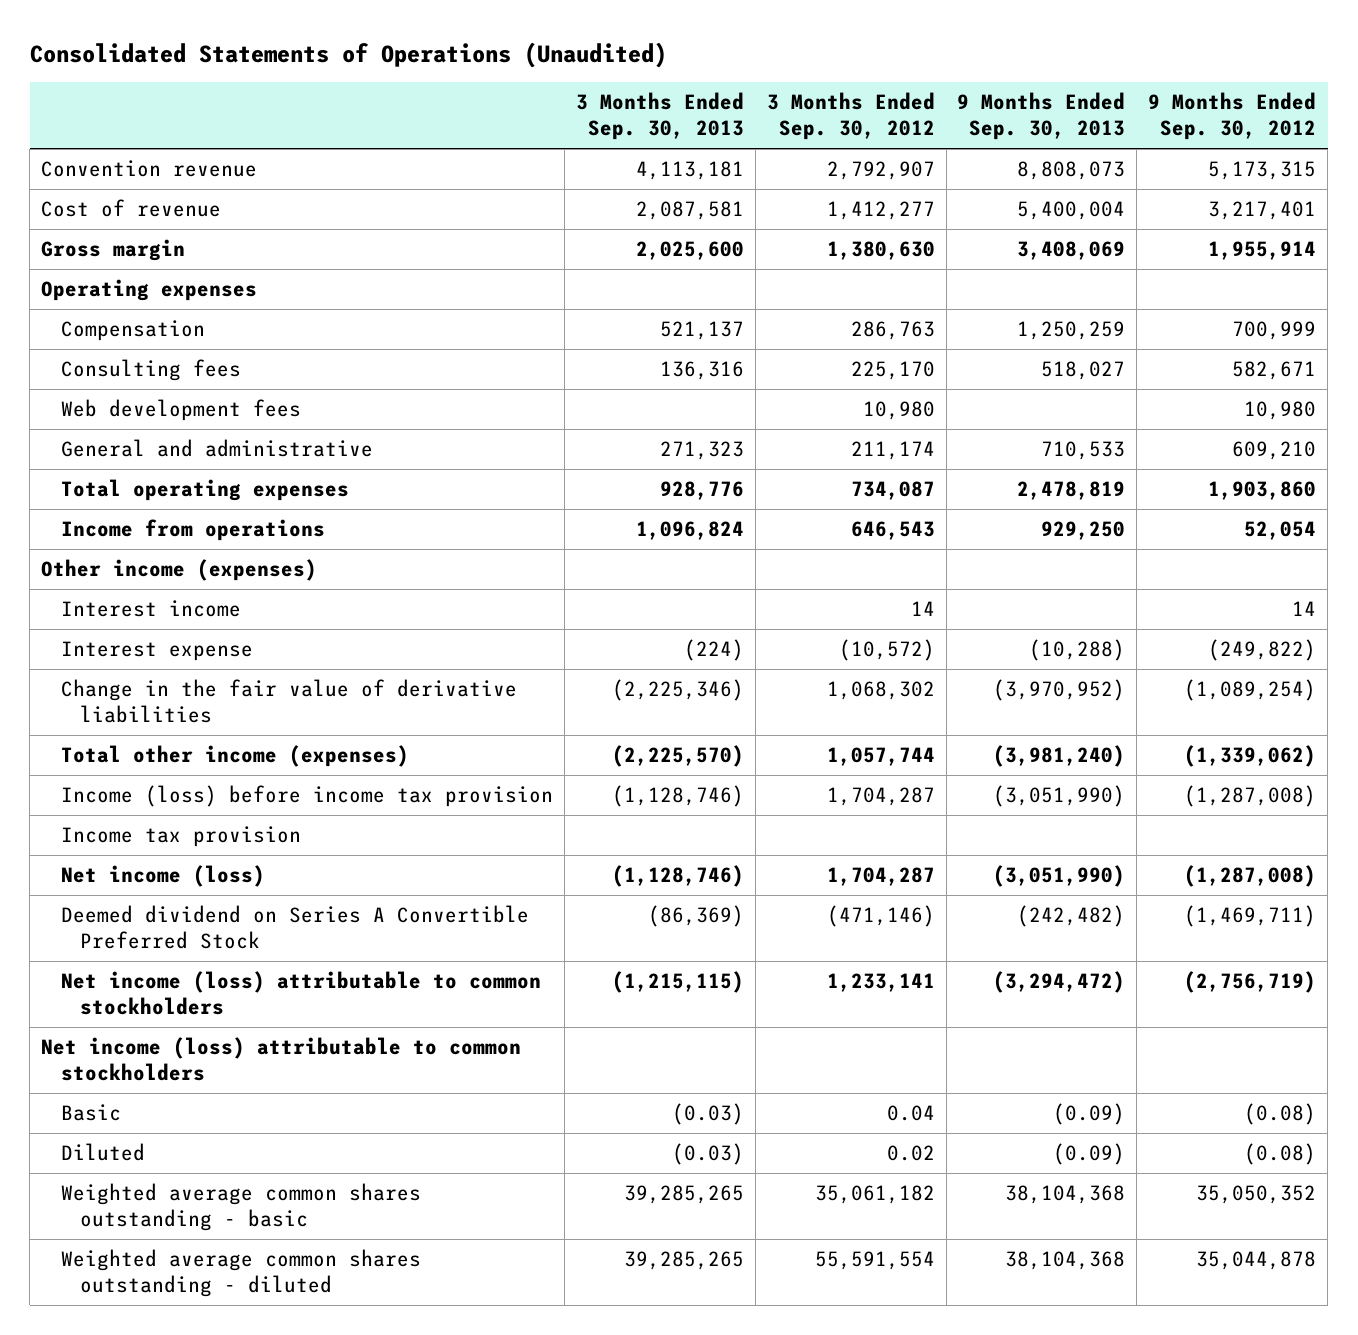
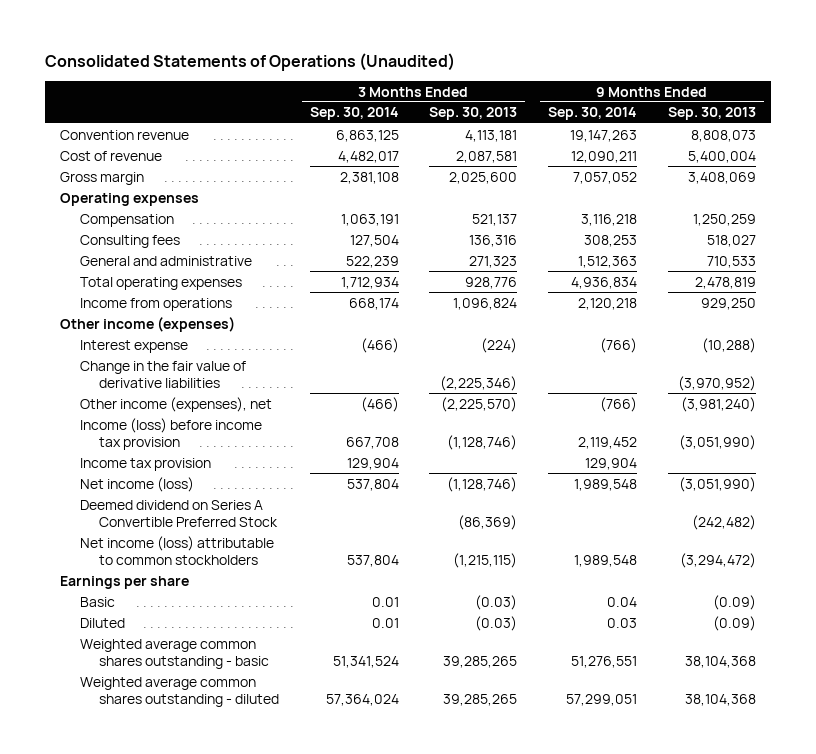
- | 3 Months Ended Sep. 30, 2013 | 3 Months Ended Sep. 30, 2012 | 9 Months Ended Sep. 30, 2013 | 9 Months Ended Sep. 30, 2012
+ | 3 Months Ended Sep. 30, 2014 | 3 Months Ended Sep. 30, 2013 | 9 Months Ended Sep. 30, 2014 | 9 Months Ended Sep. 30, 2013
- Web development fees | | 10,980 | | 10,980
- Interest income | | 14 | | 14
- Total other income (expenses) | (2,225,570) | 1,057,744 | (3,981,240) | (1,339,062)
+ Other income (expenses), net | (466) | (2,225,570) | (766) | (3,981,240)
- Net income (loss) attributable to common stockholders
+ Earnings per share

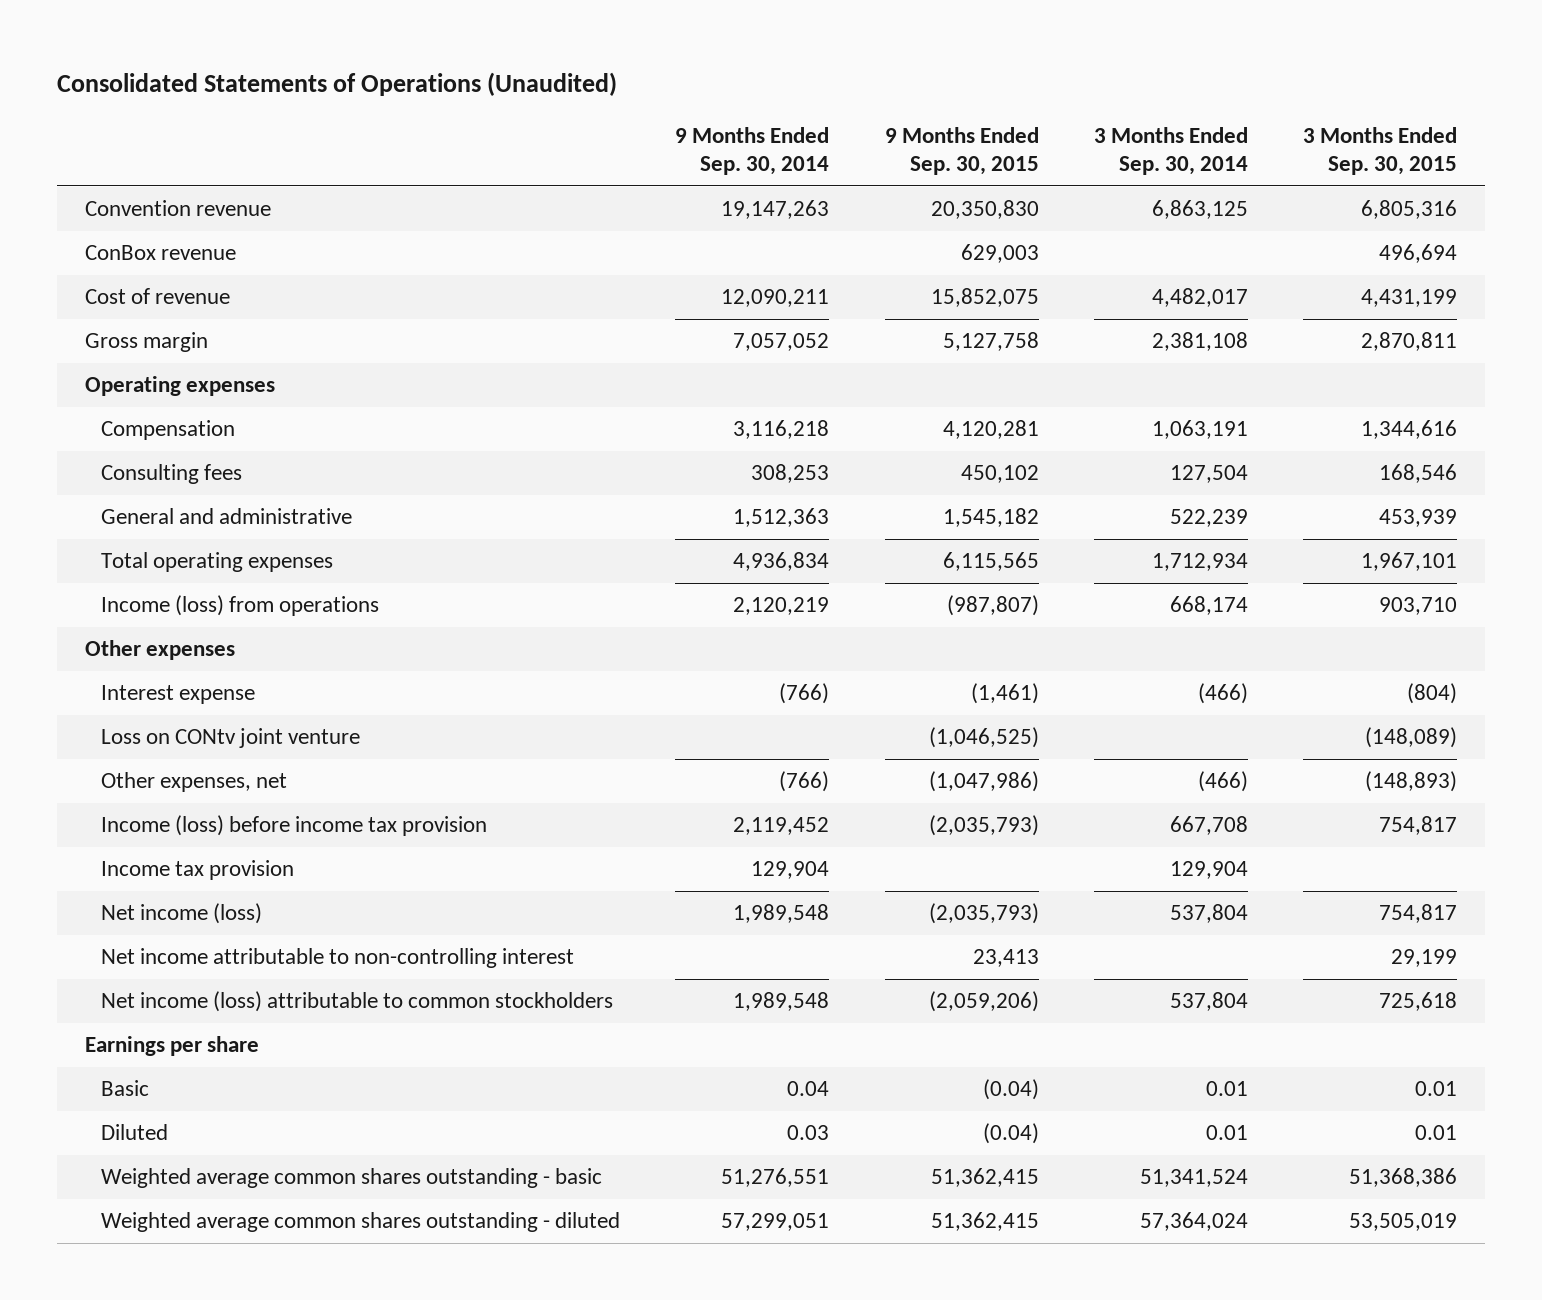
- | 3 Months Ended Sep. 30, 2014 | 3 Months Ended Sep. 30, 2013 | 9 Months Ended Sep. 30, 2014 | 9 Months Ended Sep. 30, 2013
+ | 9 Months Ended Sep. 30, 2014 | 9 Months Ended Sep. 30, 2015 | 3 Months Ended Sep. 30, 2014 | 3 Months Ended Sep. 30, 2015
+ ConBox revenue | | 629,003 | | 496,694
- Income from operations | 668,174 | 1,096,824 | 2,120,218 | 929,250
- Other income (expenses)
+ Income (loss) from operations | 2,120,219 | (987,807) | 668,174 | 903,710
+ Other expenses
- Change in the fair value of derivative liabilities | | (2,225,346) | | (3,970,952)
- Other income (expenses), net | (466) | (2,225,570) | (766) | (3,981,240)
+ Loss on CONtv joint venture | | (1,046,525) | | (148,089)
+ Other expenses, net | (766) | (1,047,986) | (466) | (148,893)
- Deemed dividend on Series A Convertible Preferred Stock | | (86,369) | | (242,482)
+ Net income attributable to non-controlling interest | | 23,413 | | 29,199

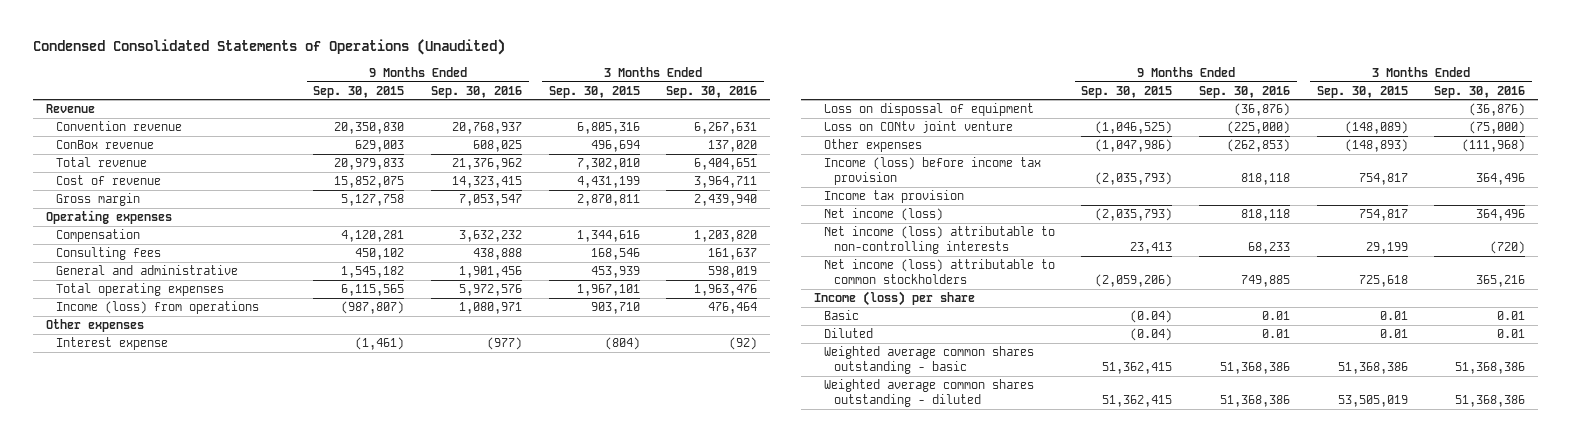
- Consolidated Statements of Operations (Unaudited)
+ Condensed Consolidated Statements of Operations (Unaudited)
- | 9 Months Ended Sep. 30, 2014 | 9 Months Ended Sep. 30, 2015 | 3 Months Ended Sep. 30, 2014 | 3 Months Ended Sep. 30, 2015
+ | 9 Months Ended Sep. 30, 2015 | 9 Months Ended Sep. 30, 2016 | 3 Months Ended Sep. 30, 2015 | 3 Months Ended Sep. 30, 2016
+ Revenue
+ Total revenue | 20,979,833 | 21,376,962 | 7,302,010 | 6,404,651
+ Loss on dispossal of equipment | | (36,876) | | (36,876)
- Other expenses, net | (766) | (1,047,986) | (466) | (148,893)
+ Other expenses | (1,047,986) | (262,853) | (148,893) | (111,968)
- Net income attributable to non-controlling interest | | 23,413 | | 29,199
+ Net income (loss) attributable to non-controlling interests | 23,413 | 68,233 | 29,199 | (720)
- Earnings per share
+ Income (loss) per share

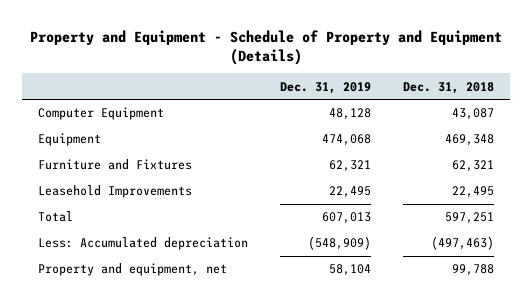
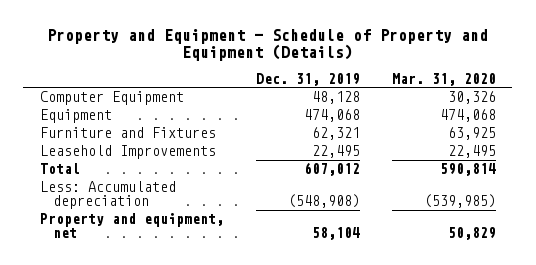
- | Dec. 31, 2019 | Dec. 31, 2018
+ | Dec. 31, 2019 | Mar. 31, 2020
- Total | 607,013 | 597,251
- Less: Accumulated depreciation | (548,909) | (497,463)
+ Total | 607,012 | 590,814
+ Less: Accumulated depreciation | (548,908) | (539,985)

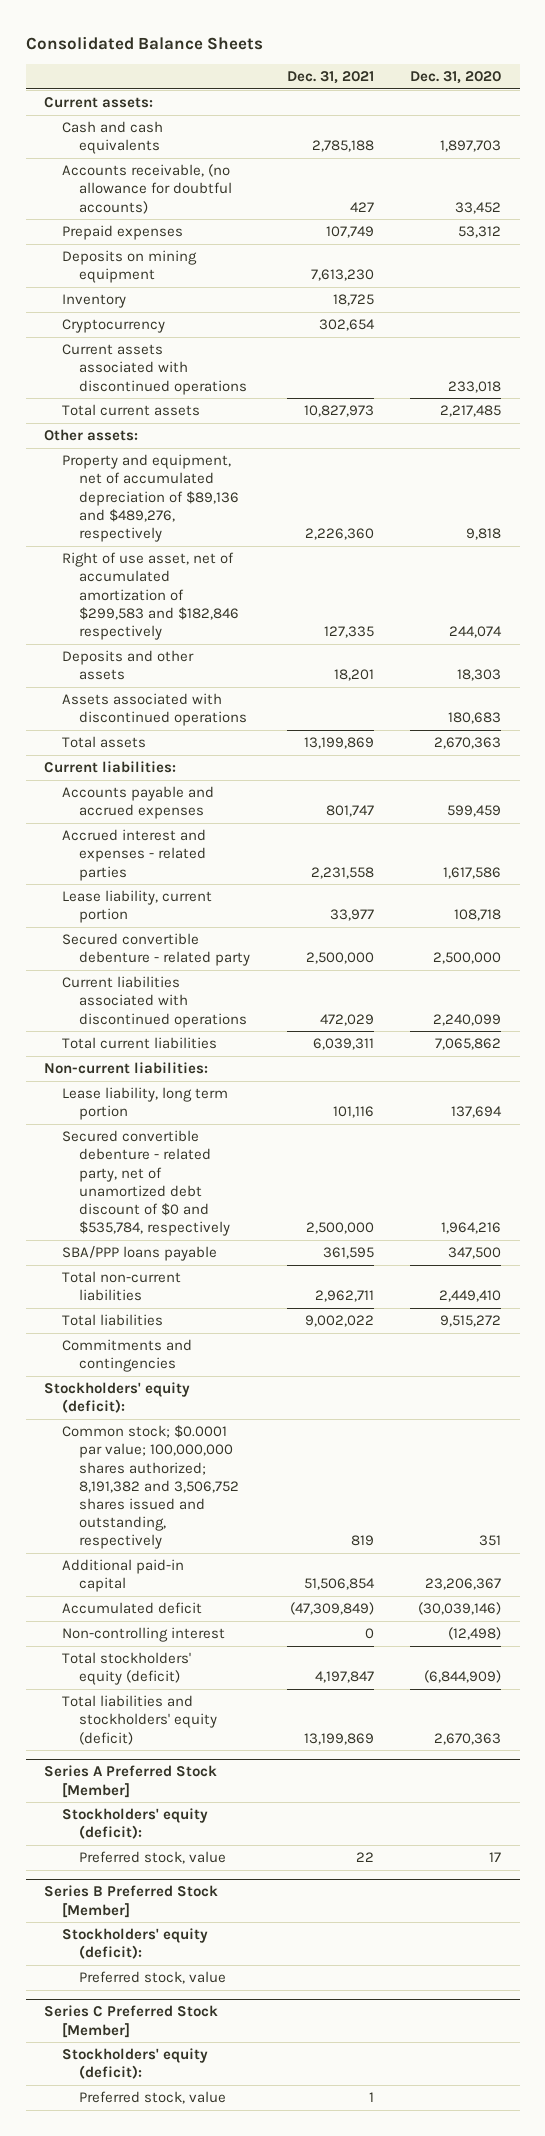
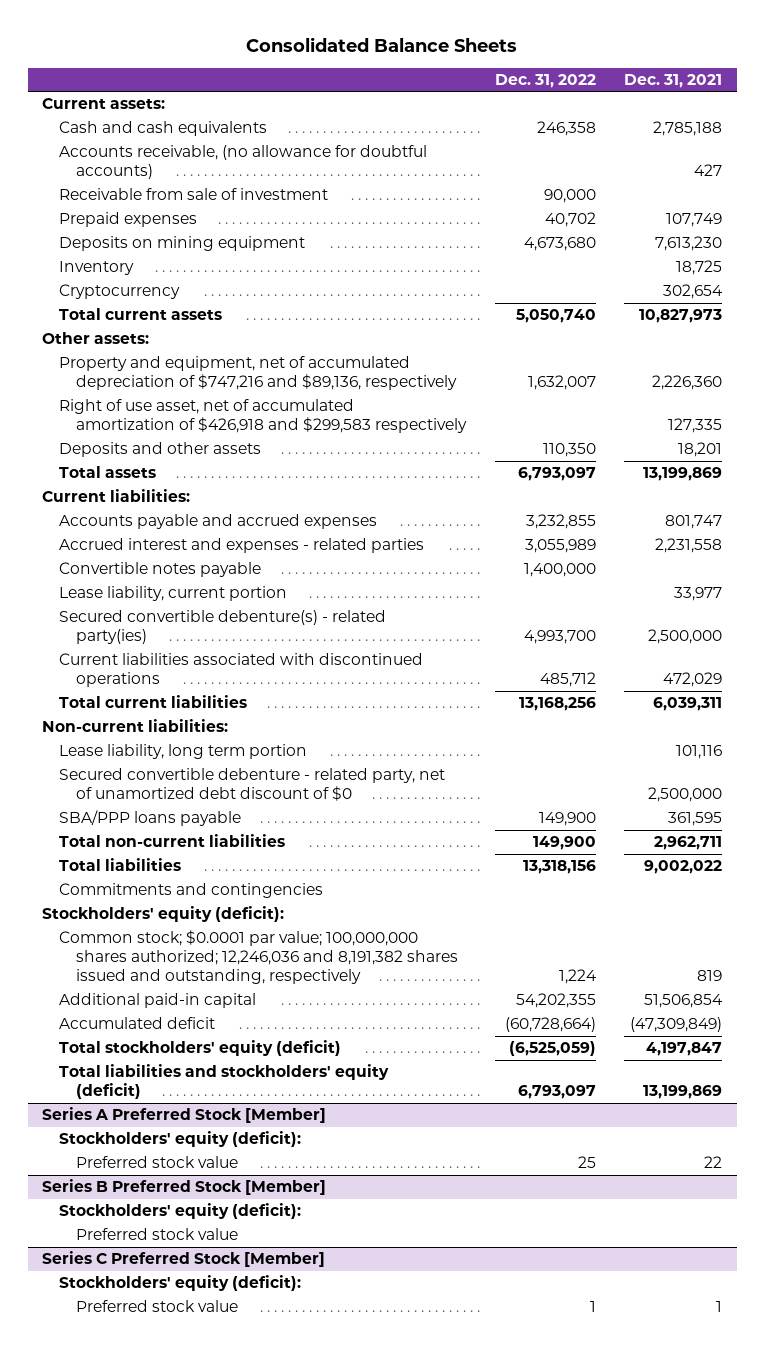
- | Dec. 31, 2021 | Dec. 31, 2020
+ | Dec. 31, 2022 | Dec. 31, 2021
+ Receivable from sale of investment | 90,000 |
- Current assets associated with discontinued operations | | 233,018
- Property and equipment, net of accumulated depreciation of $89,136 and $489,276, respectively | 2,226,360 | 9,818
- Right of use asset, net of accumulated amortization of $299,583 and $182,846 respectively | 127,335 | 244,074
+ Property and equipment, net of accumulated depreciation of $747,216 and $89,136, respectively | 1,632,007 | 2,226,360
+ Right of use asset, net of accumulated amortization of $426,918 and $299,583 respectively | | 127,335
- Assets associated with discontinued operations | | 180,683
+ Convertible notes payable | 1,400,000 |
- Secured convertible debenture - related party | 2,500,000 | 2,500,000
+ Secured convertible debenture(s) - related party(ies) | 4,993,700 | 2,500,000
- Secured convertible debenture - related party, net of unamortized debt discount of $0 and $535,784, respectively | 2,500,000 | 1,964,216
+ Secured convertible debenture - related party, net of unamortized debt discount of $0 | | 2,500,000
- Common stock; $0.0001 par value; 100,000,000 shares authorized; 8,191,382 and 3,506,752 shares issued and outstanding, respectively | 819 | 351
+ Common stock; $0.0001 par value; 100,000,000 shares authorized; 12,246,036 and 8,191,382 shares issued and outstanding, respectively | 1,224 | 819
- Non-controlling interest | 0 | (12,498)
@ Series A Preferred Stock [Member]
- Preferred stock, value | 22 | 17
+ Preferred stock value | 25 | 22
@ Series B Preferred Stock [Member]
- Preferred stock, value
+ Preferred stock value
@ Series C Preferred Stock [Member]
- Preferred stock, value | 1 |
+ Preferred stock value | 1 | 1

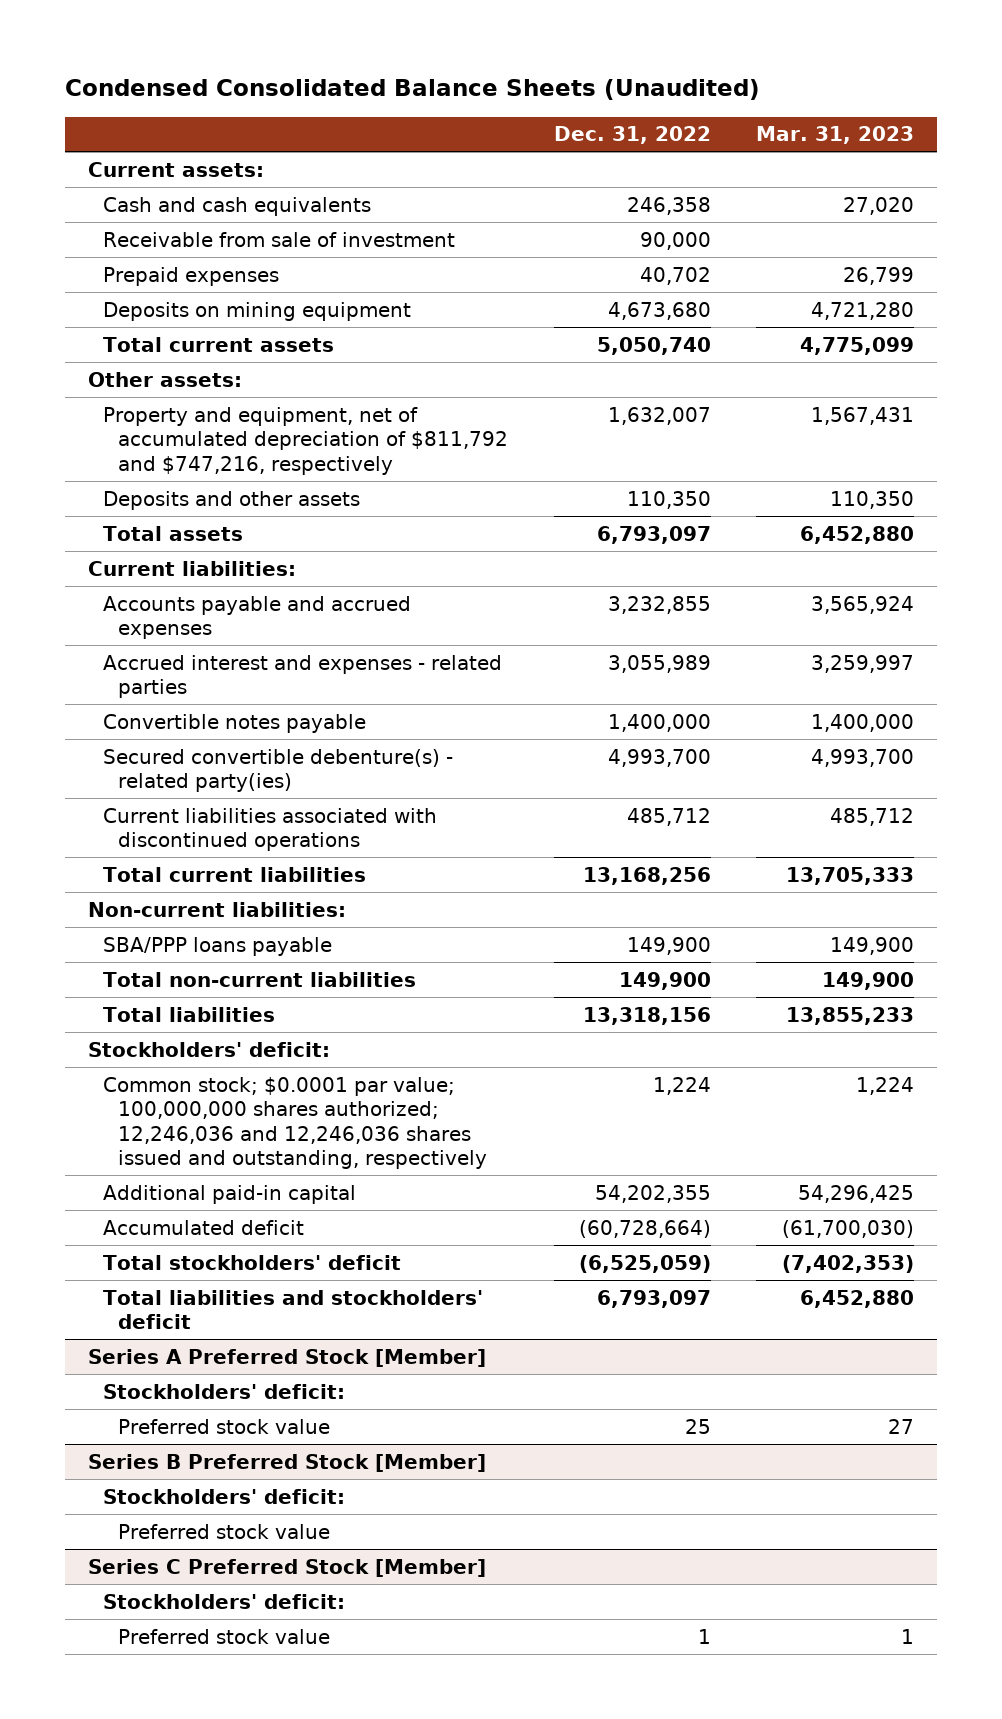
- Consolidated Balance Sheets
+ Condensed Consolidated Balance Sheets (Unaudited)
- | Dec. 31, 2022 | Dec. 31, 2021
+ | Dec. 31, 2022 | Mar. 31, 2023
- Accounts receivable, (no allowance for doubtful accounts) | | 427
- Inventory | | 18,725
- Cryptocurrency | | 302,654
- Property and equipment, net of accumulated depreciation of $747,216 and $89,136, respectively | 1,632,007 | 2,226,360
- Right of use asset, net of accumulated amortization of $426,918 and $299,583 respectively | | 127,335
+ Property and equipment, net of accumulated depreciation of $811,792 and $747,216, respectively | 1,632,007 | 1,567,431
- Lease liability, current portion | | 33,977
- Lease liability, long term portion | | 101,116
- Secured convertible debenture - related party, net of unamortized debt discount of $0 | | 2,500,000
- Commitments and contingencies
- Stockholders' equity (deficit):
- Common stock; $0.0001 par value; 100,000,000 shares authorized; 12,246,036 and 8,191,382 shares issued and outstanding, respectively | 1,224 | 819
+ Stockholders' deficit:
+ Common stock; $0.0001 par value; 100,000,000 shares authorized; 12,246,036 and 12,246,036 shares issued and outstanding, respectively | 1,224 | 1,224
- Total stockholders' equity (deficit) | (6,525,059) | 4,197,847
- Total liabilities and stockholders' equity (deficit) | 6,793,097 | 13,199,869
+ Total stockholders' deficit | (6,525,059) | (7,402,353)
+ Total liabilities and stockholders' deficit | 6,793,097 | 6,452,880
@ Series A Preferred Stock [Member]
- Stockholders' equity (deficit):
+ Stockholders' deficit:
@ Series B Preferred Stock [Member]
- Stockholders' equity (deficit):
+ Stockholders' deficit:
@ Series C Preferred Stock [Member]
- Stockholders' equity (deficit):
+ Stockholders' deficit:

